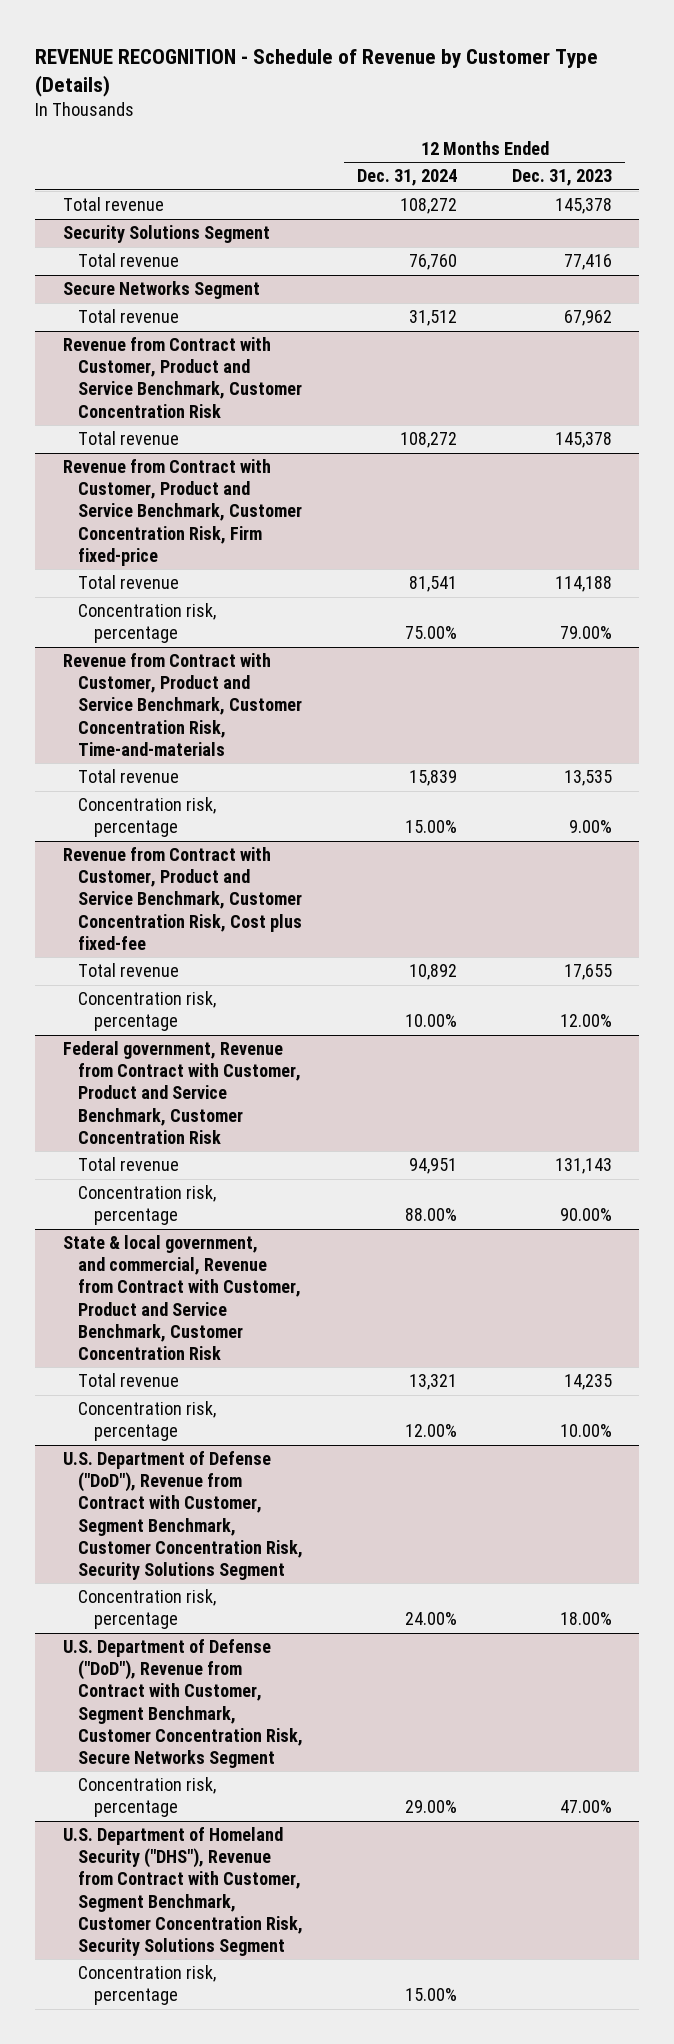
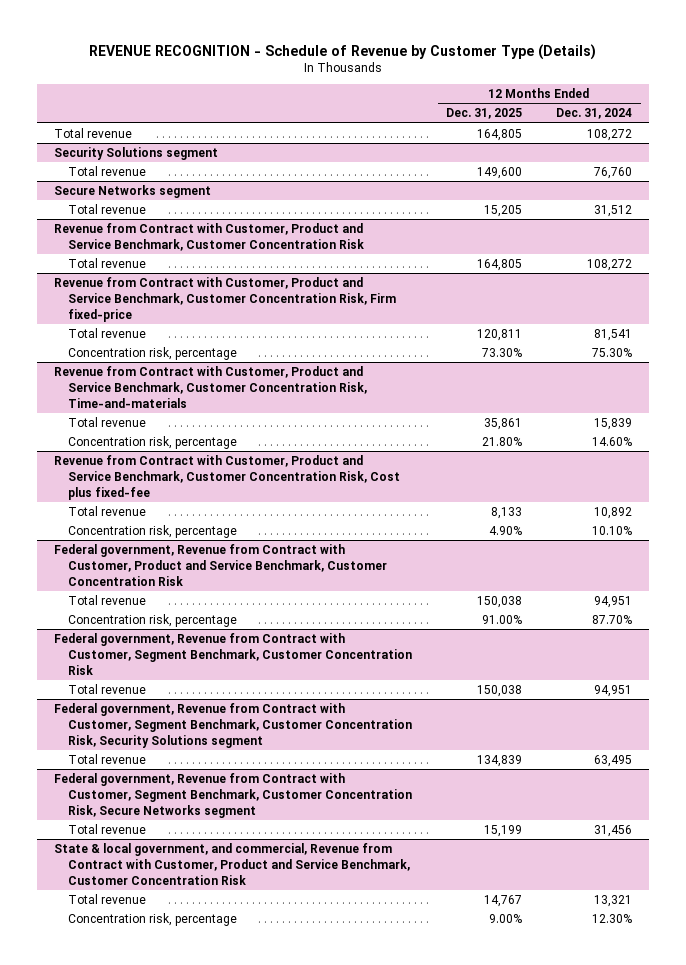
- | 12 Months Ended Dec. 31, 2024 | 12 Months Ended Dec. 31, 2023
+ | 12 Months Ended Dec. 31, 2025 | 12 Months Ended Dec. 31, 2024
- Security Solutions Segment
+ Security Solutions segment
- Secure Networks Segment
+ Secure Networks segment
@ Revenue from Contract with Customer, Product and Service Benchmark, Customer Concentration Risk, Firm fixed-price
- Concentration risk, percentage | 75.00% | 79.00%
+ Concentration risk, percentage | 73.30% | 75.30%
@ Revenue from Contract with Customer, Product and Service Benchmark, Customer Concentration Risk, Time-and-materials
- Concentration risk, percentage | 15.00% | 9.00%
+ Concentration risk, percentage | 21.80% | 14.60%
@ Revenue from Contract with Customer, Product and Service Benchmark, Customer Concentration Risk, Cost plus fixed-fee
- Concentration risk, percentage | 10.00% | 12.00%
+ Concentration risk, percentage | 4.90% | 10.10%
@ Federal government, Revenue from Contract with Customer, Product and Service Benchmark, Customer Concentration Risk
- Concentration risk, percentage | 88.00% | 90.00%
+ Concentration risk, percentage | 91.00% | 87.70%
+ Federal government, Revenue from Contract with Customer, Segment Benchmark, Customer Concentration Risk
+ Total revenue | 150,038 | 94,951
+ Federal government, Revenue from Contract with Customer, Segment Benchmark, Customer Concentration Risk, Security Solutions segment
+ Total revenue | 134,839 | 63,495
+ Federal government, Revenue from Contract with Customer, Segment Benchmark, Customer Concentration Risk, Secure Networks segment
+ Total revenue | 15,199 | 31,456
@ State & local government, and commercial, Revenue from Contract with Customer, Product and Service Benchmark, Customer Concentration Risk
- Concentration risk, percentage | 12.00% | 10.00%
- U.S. Department of Defense ("DoD"), Revenue from Contract with Customer, Segment Benchmark, Customer Concentration Risk, Security Solutions Segment
- Concentration risk, percentage | 24.00% | 18.00%
- U.S. Department of Defense ("DoD"), Revenue from Contract with Customer, Segment Benchmark, Customer Concentration Risk, Secure Networks Segment
- Concentration risk, percentage | 29.00% | 47.00%
- U.S. Department of Homeland Security ("DHS"), Revenue from Contract with Customer, Segment Benchmark, Customer Concentration Risk, Security Solutions Segment
- Concentration risk, percentage | 15.00% |
@ State & local government, and commercial, Revenue from Contract with Customer, Product and Service Benchmark, Customer Concentration Risk
+ Concentration risk, percentage | 9.00% | 12.30%

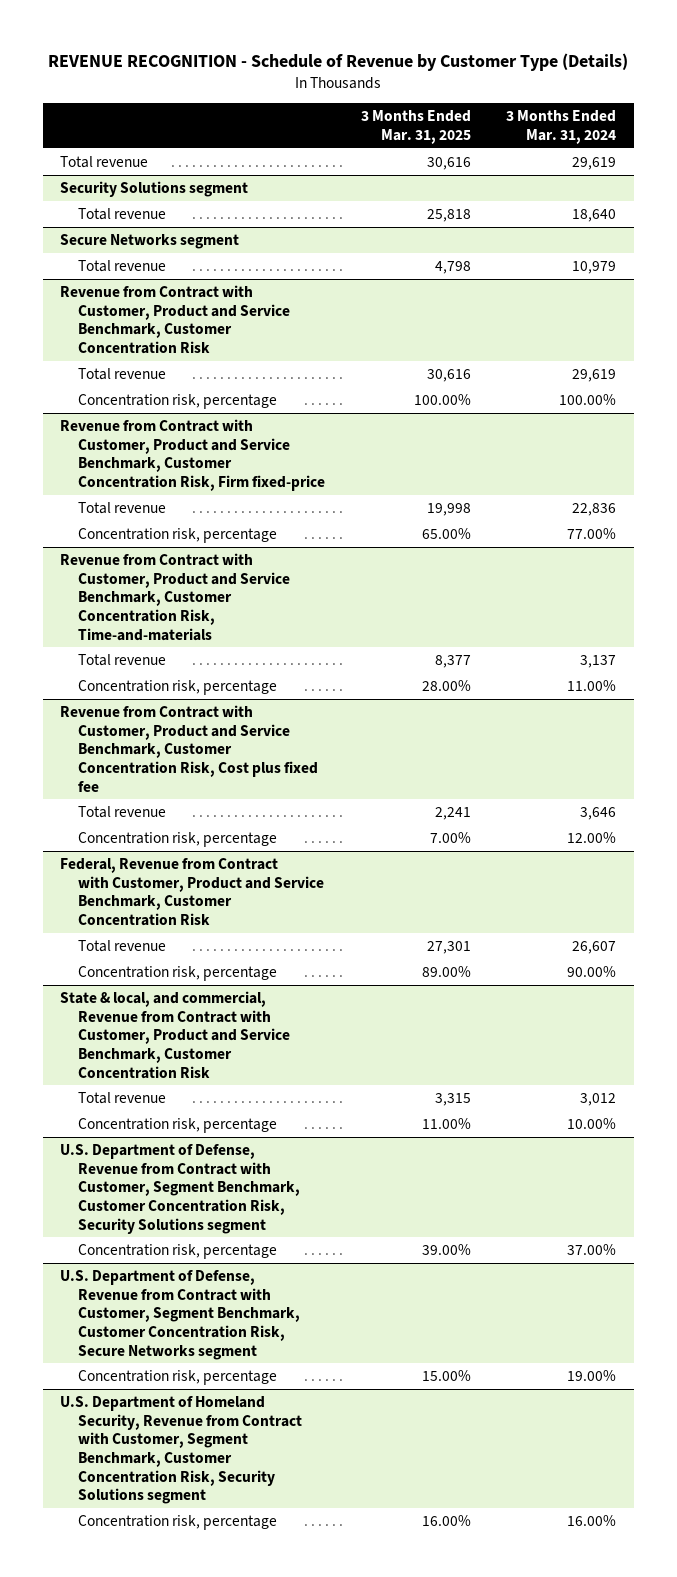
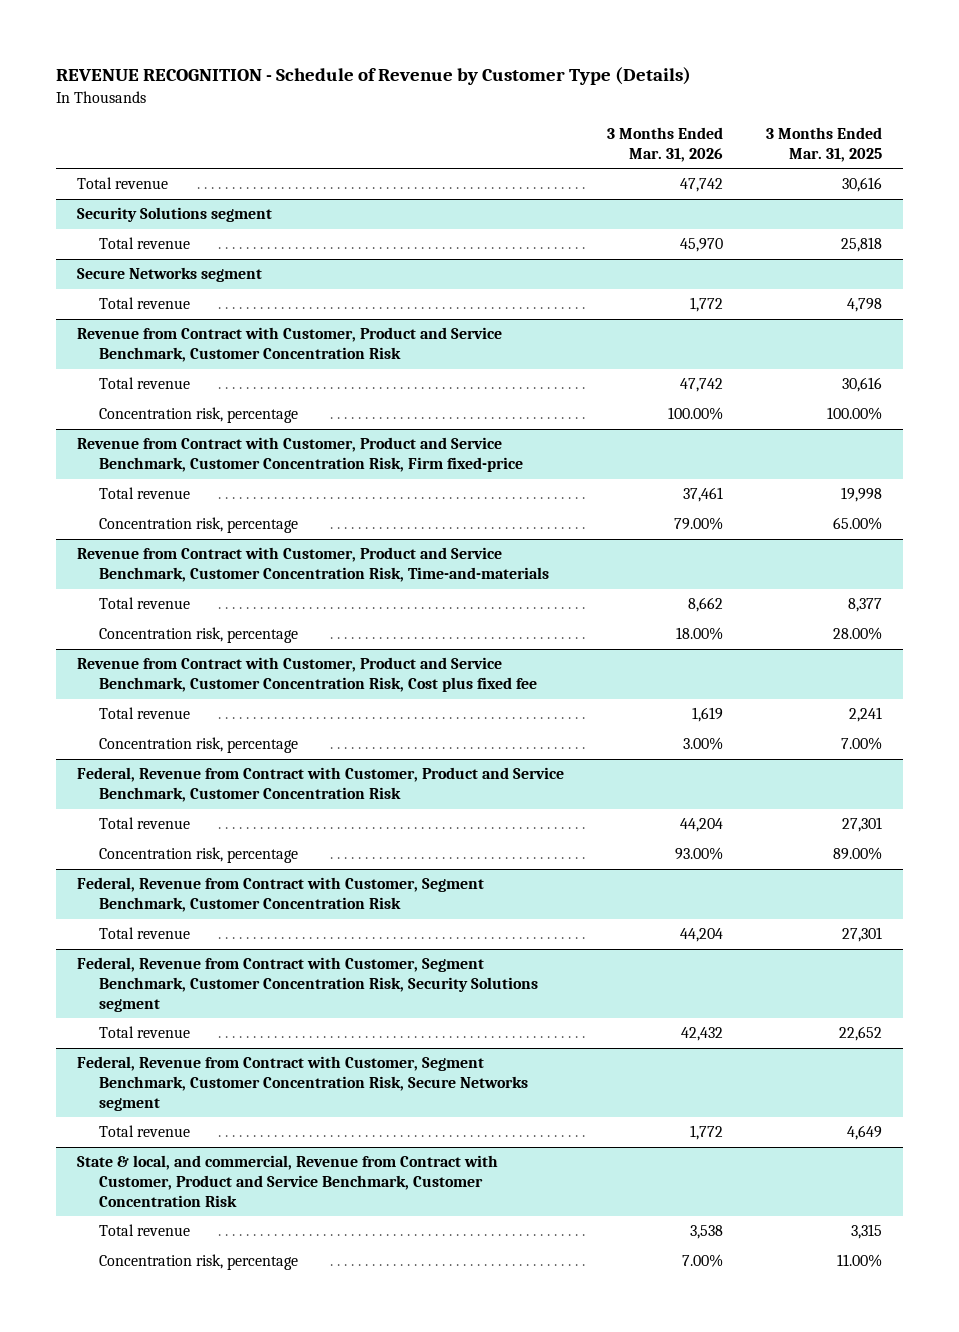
- | 3 Months Ended Mar. 31, 2025 | 3 Months Ended Mar. 31, 2024
+ | 3 Months Ended Mar. 31, 2026 | 3 Months Ended Mar. 31, 2025
+ Federal, Revenue from Contract with Customer, Segment Benchmark, Customer Concentration Risk
+ Total revenue | 44,204 | 27,301
+ Federal, Revenue from Contract with Customer, Segment Benchmark, Customer Concentration Risk, Security Solutions segment
+ Total revenue | 42,432 | 22,652
+ Federal, Revenue from Contract with Customer, Segment Benchmark, Customer Concentration Risk, Secure Networks segment
+ Total revenue | 1,772 | 4,649
- U.S. Department of Defense, Revenue from Contract with Customer, Segment Benchmark, Customer Concentration Risk, Security Solutions segment
- Concentration risk, percentage | 39.00% | 37.00%
- U.S. Department of Defense, Revenue from Contract with Customer, Segment Benchmark, Customer Concentration Risk, Secure Networks segment
- Concentration risk, percentage | 15.00% | 19.00%
- U.S. Department of Homeland Security, Revenue from Contract with Customer, Segment Benchmark, Customer Concentration Risk, Security Solutions segment
- Concentration risk, percentage | 16.00% | 16.00%

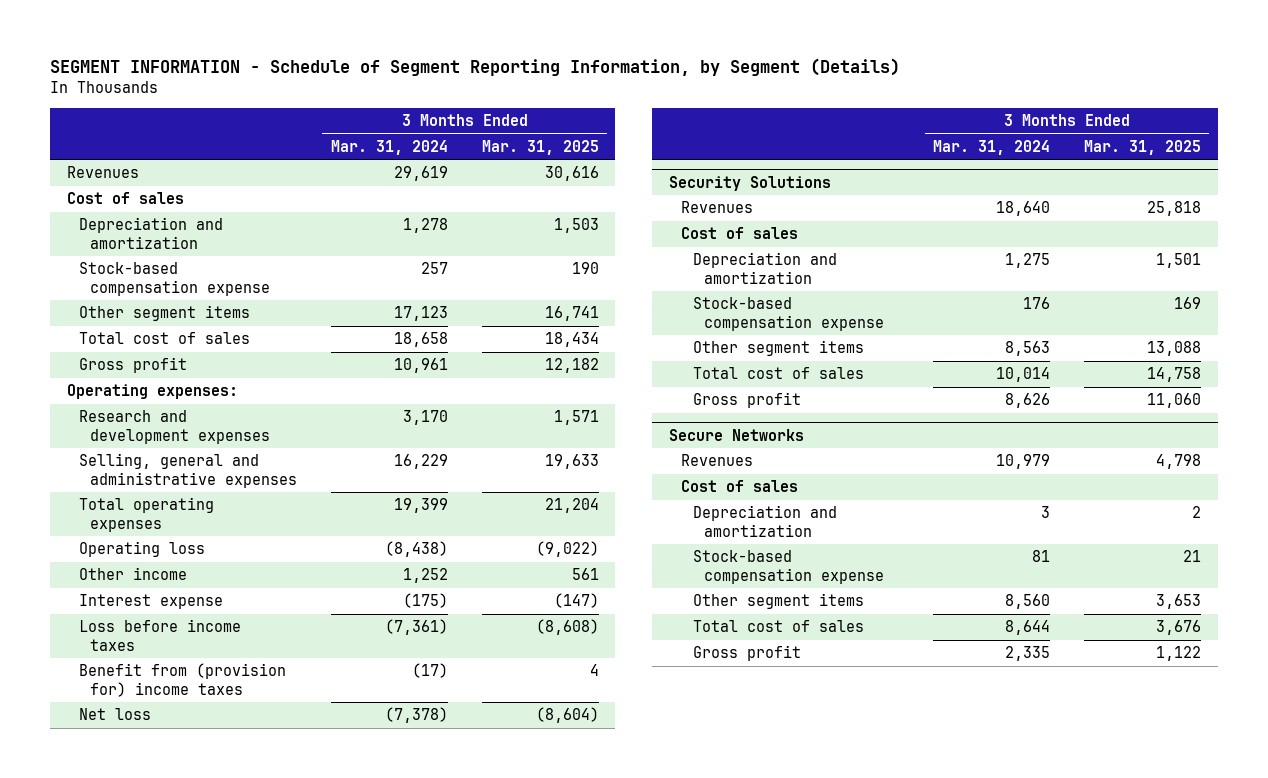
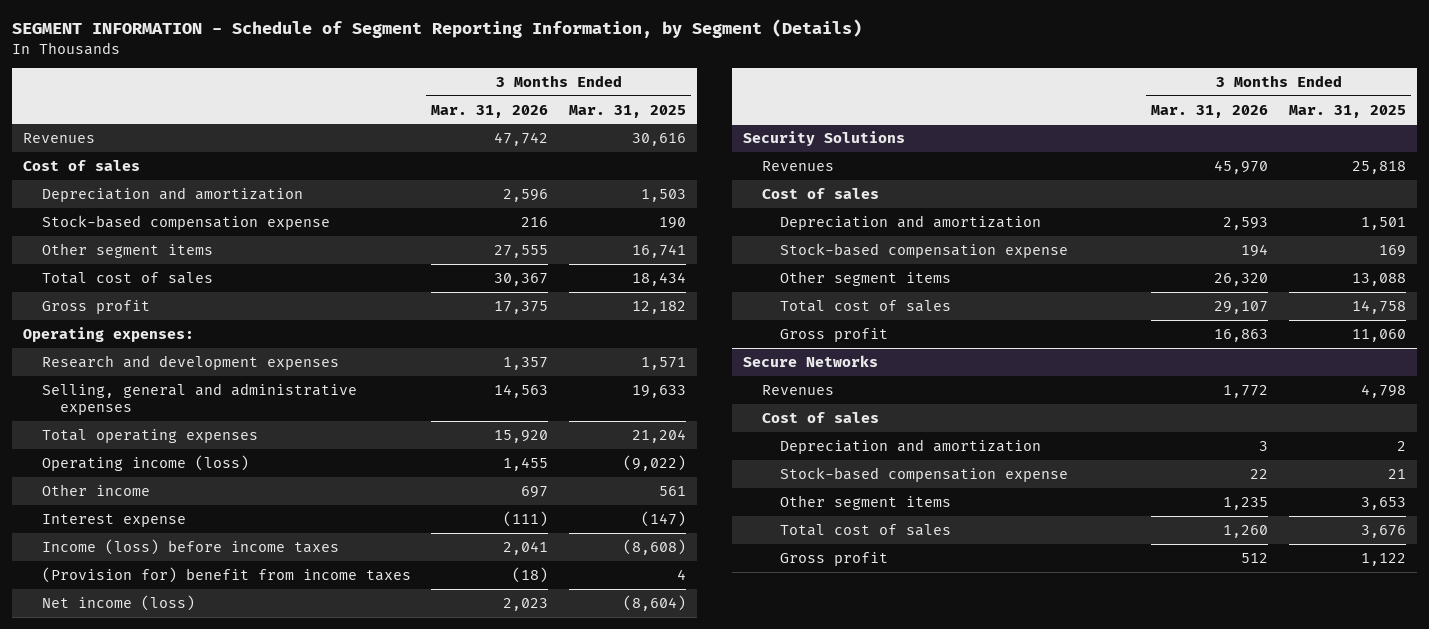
- | 3 Months Ended Mar. 31, 2024 | 3 Months Ended Mar. 31, 2025
+ | 3 Months Ended Mar. 31, 2026 | 3 Months Ended Mar. 31, 2025
- Operating loss | (8,438) | (9,022)
+ Operating income (loss) | 1,455 | (9,022)
- Loss before income taxes | (7,361) | (8,608)
- Benefit from (provision for) income taxes | (17) | 4
- Net loss | (7,378) | (8,604)
+ Income (loss) before income taxes | 2,041 | (8,608)
+ (Provision for) benefit from income taxes | (18) | 4
+ Net income (loss) | 2,023 | (8,604)

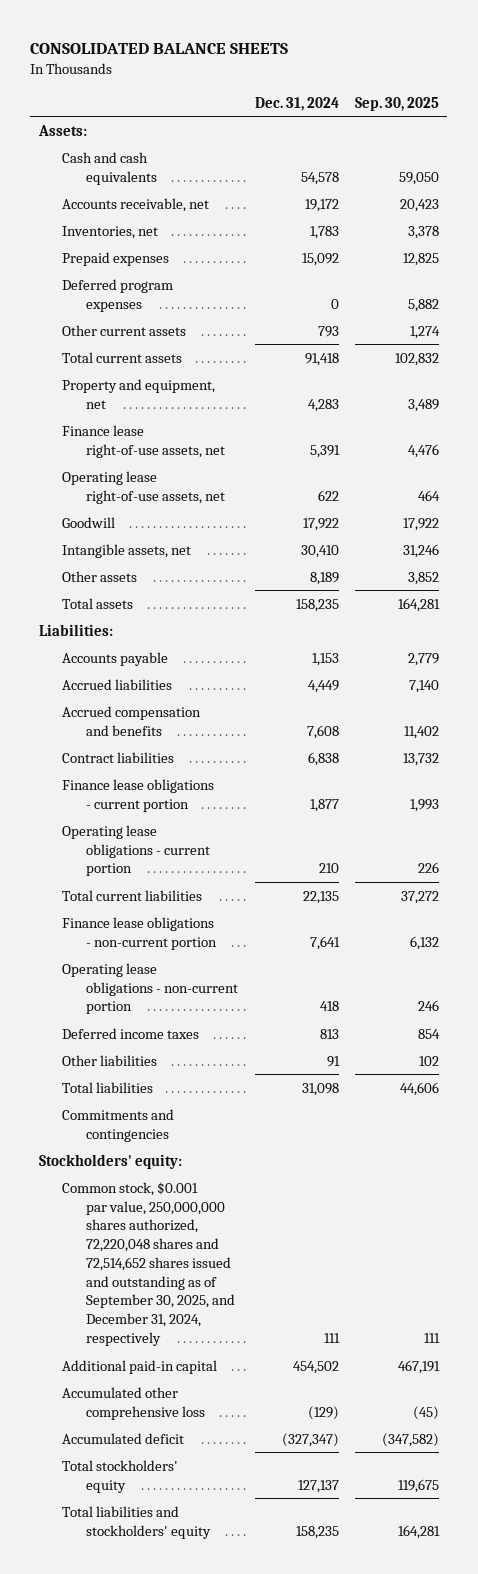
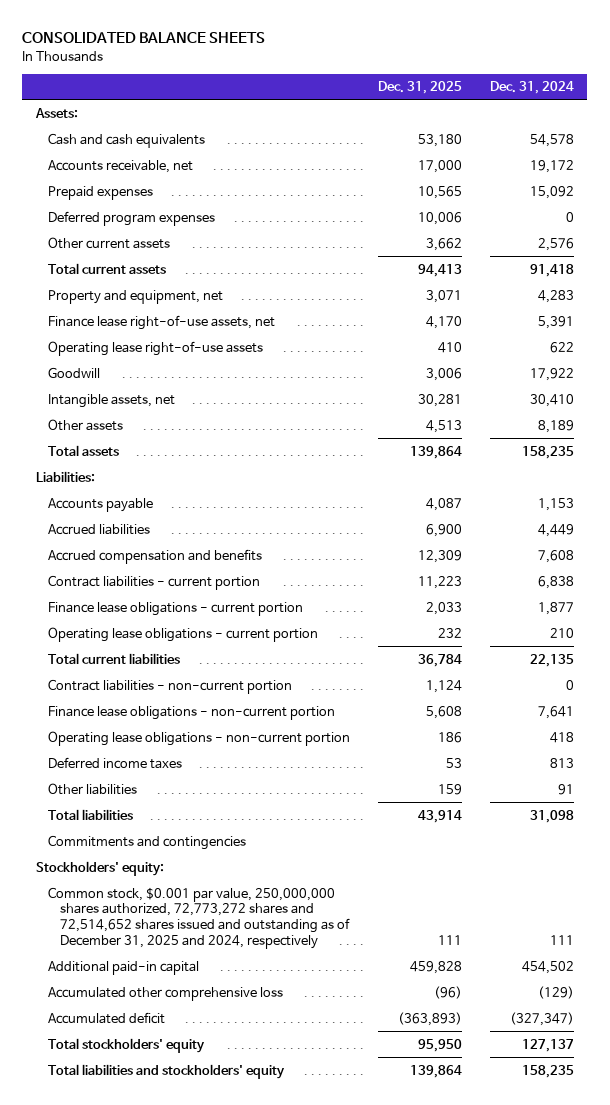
- | Dec. 31, 2024 | Sep. 30, 2025
+ | Dec. 31, 2025 | Dec. 31, 2024
- Inventories, net | 1,783 | 3,378
- Other current assets | 793 | 1,274
+ Other current assets | 3,662 | 2,576
- Operating lease right-of-use assets, net | 622 | 464
+ Operating lease right-of-use assets | 410 | 622
- Contract liabilities | 6,838 | 13,732
+ Contract liabilities - current portion | 11,223 | 6,838
+ Contract liabilities - non-current portion | 1,124 | 0
- Common stock, $0.001 par value, 250,000,000 shares authorized, 72,220,048 shares and 72,514,652 shares issued and outstanding as of September 30, 2025, and December 31, 2024, respectively | 111 | 111
+ Common stock, $0.001 par value, 250,000,000 shares authorized, 72,773,272 shares and 72,514,652 shares issued and outstanding as of December 31, 2025 and 2024, respectively | 111 | 111

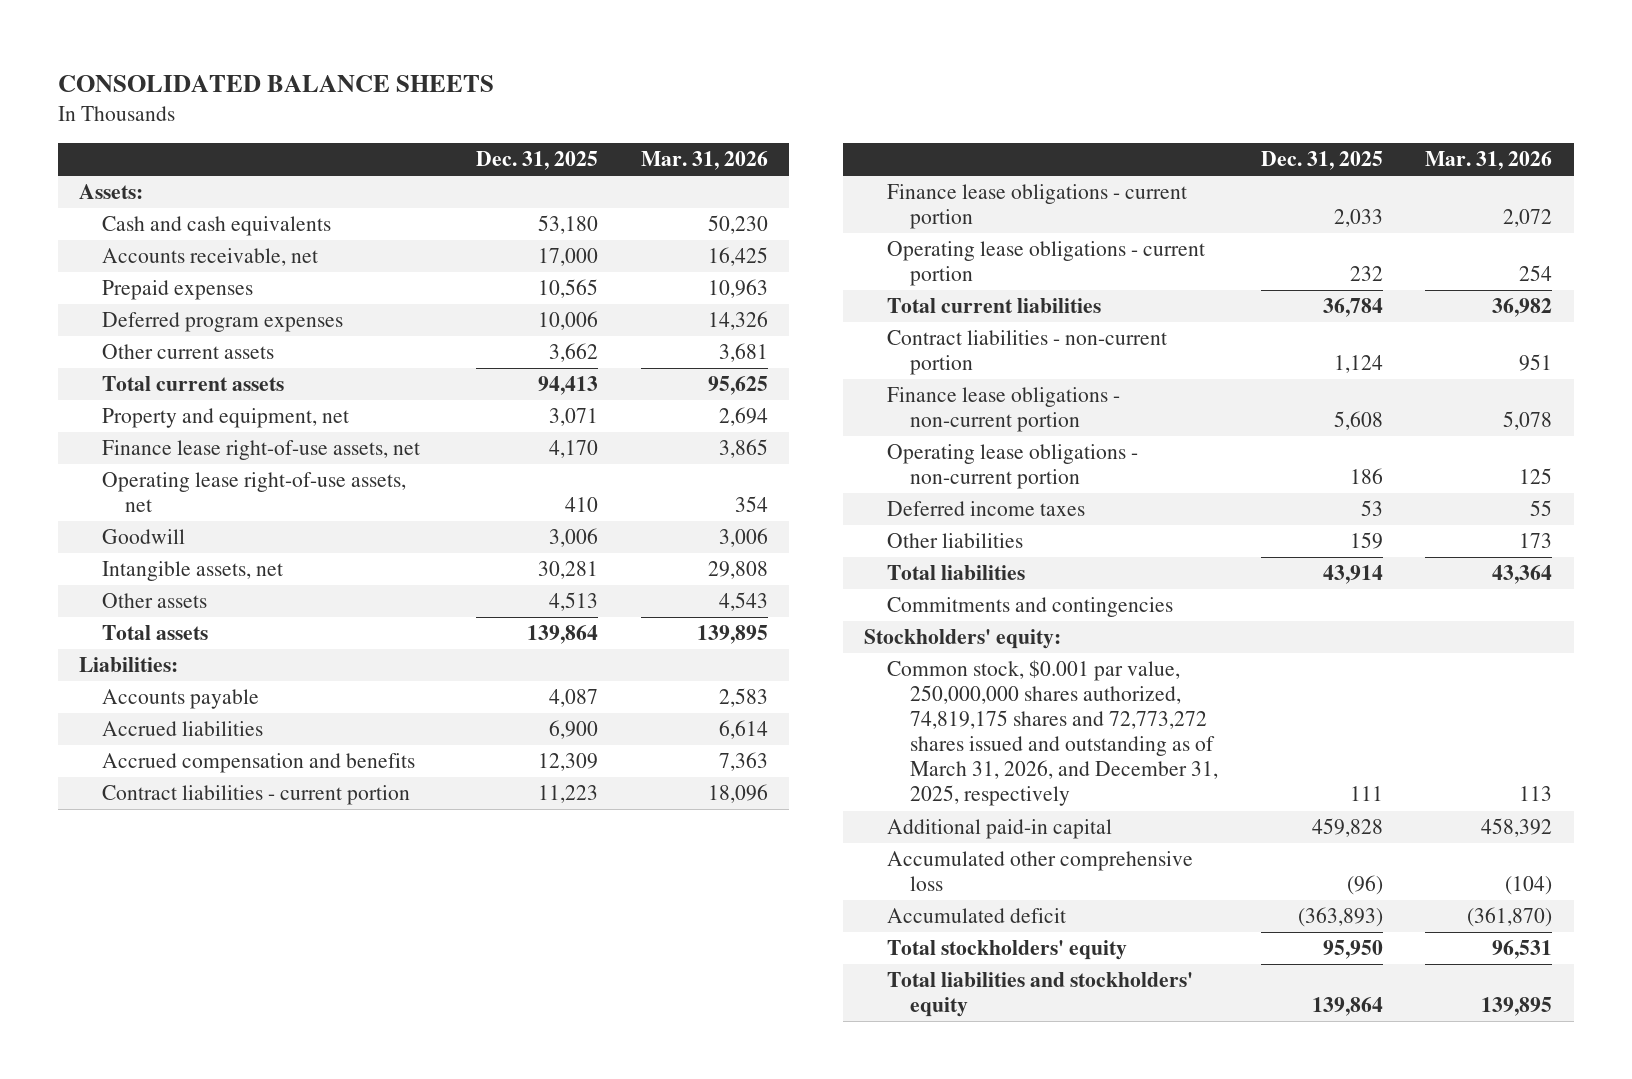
- | Dec. 31, 2025 | Dec. 31, 2024
+ | Dec. 31, 2025 | Mar. 31, 2026
- Operating lease right-of-use assets | 410 | 622
+ Operating lease right-of-use assets, net | 410 | 354
- Common stock, $0.001 par value, 250,000,000 shares authorized, 72,773,272 shares and 72,514,652 shares issued and outstanding as of December 31, 2025 and 2024, respectively | 111 | 111
+ Common stock, $0.001 par value, 250,000,000 shares authorized, 74,819,175 shares and 72,773,272 shares issued and outstanding as of March 31, 2026, and December 31, 2025, respectively | 111 | 113

